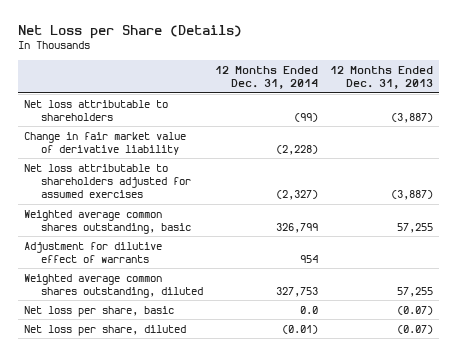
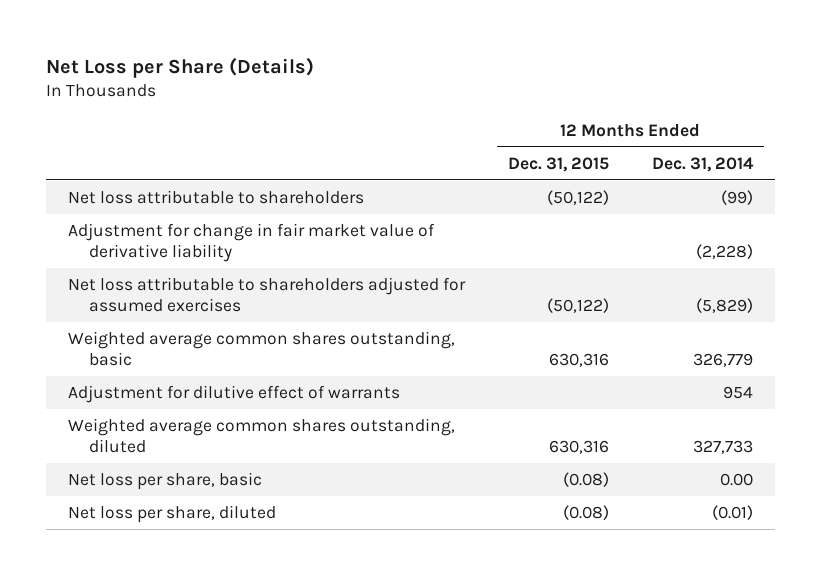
- | 12 Months Ended Dec. 31, 2014 | 12 Months Ended Dec. 31, 2013
+ | 12 Months Ended Dec. 31, 2015 | 12 Months Ended Dec. 31, 2014
- Change in fair market value of derivative liability | (2,228) |
- Net loss attributable to shareholders adjusted for assumed exercises | (2,327) | (3,887)
- Weighted average common shares outstanding, basic | 326,799 | 57,255
+ Adjustment for change in fair market value of derivative liability | | (2,228)
+ Net loss attributable to shareholders adjusted for assumed exercises | (50,122) | (5,829)
+ Weighted average common shares outstanding, basic | 630,316 | 326,779
- Weighted average common shares outstanding, diluted | 327,753 | 57,255
- Net loss per share, basic | 0.0 | (0.07)
+ Weighted average common shares outstanding, diluted | 630,316 | 327,733
+ Net loss per share, basic | (0.08) | 0.00

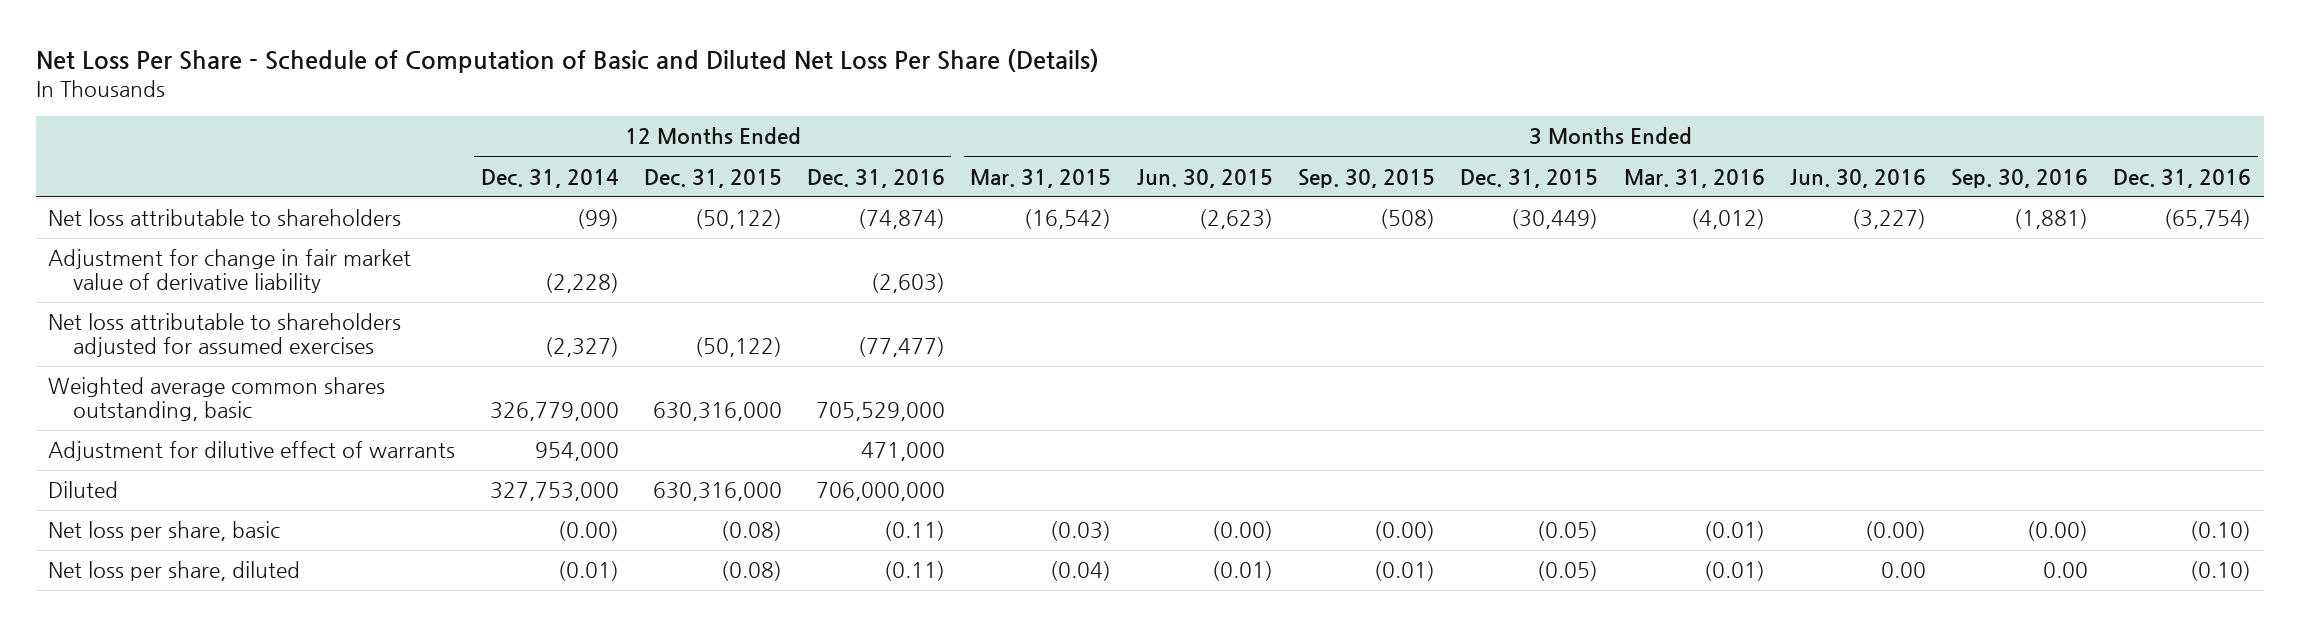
- Net Loss per Share (Details)
+ Net Loss Per Share - Schedule of Computation of Basic and Diluted Net Loss Per Share (Details)
- | 12 Months Ended Dec. 31, 2015 | 12 Months Ended Dec. 31, 2014
+ | 12 Months Ended Dec. 31, 2014 | 12 Months Ended Dec. 31, 2015 | 12 Months Ended Dec. 31, 2016 | 3 Months Ended Mar. 31, 2015 | 3 Months Ended Jun. 30, 2015 | 3 Months Ended Sep. 30, 2015 | 3 Months Ended Dec. 31, 2015 | 3 Months Ended Mar. 31, 2016 | 3 Months Ended Jun. 30, 2016 | 3 Months Ended Sep. 30, 2016 | 3 Months Ended Dec. 31, 2016
- Net loss attributable to shareholders adjusted for assumed exercises | (50,122) | (5,829)
- Weighted average common shares outstanding, basic | 630,316 | 326,779
- Adjustment for dilutive effect of warrants | | 954
- Weighted average common shares outstanding, diluted | 630,316 | 327,733
- Net loss per share, basic | (0.08) | 0.00
+ Net loss attributable to shareholders adjusted for assumed exercises | (2,327) | (50,122) | (77,477) | | | | | | | |
+ Weighted average common shares outstanding, basic | 326,779,000 | 630,316,000 | 705,529,000 | | | | | | | |
+ Adjustment for dilutive effect of warrants | 954,000 | | 471,000 | | | | | | | |
+ Diluted | 327,753,000 | 630,316,000 | 706,000,000 | | | | | | | |
+ Net loss per share, basic | (0.00) | (0.08) | (0.11) | (0.03) | (0.00) | (0.00) | (0.05) | (0.01) | (0.00) | (0.00) | (0.10)

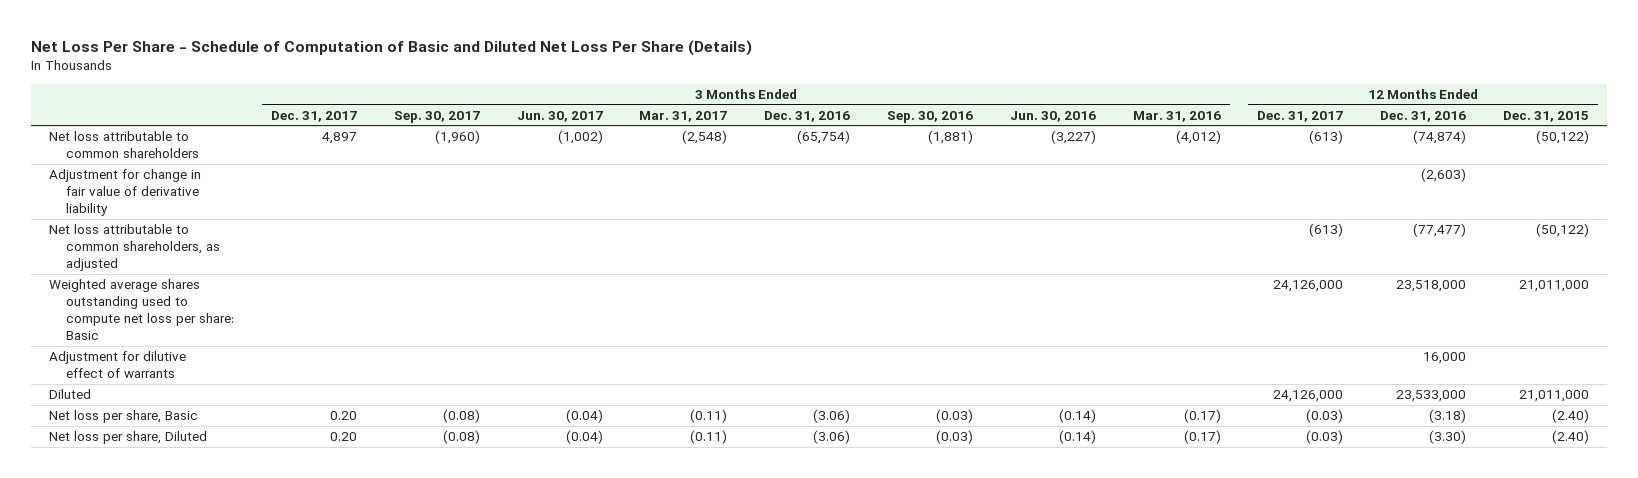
- | 12 Months Ended Dec. 31, 2014 | 12 Months Ended Dec. 31, 2015 | 12 Months Ended Dec. 31, 2016 | 3 Months Ended Mar. 31, 2015 | 3 Months Ended Jun. 30, 2015 | 3 Months Ended Sep. 30, 2015 | 3 Months Ended Dec. 31, 2015 | 3 Months Ended Mar. 31, 2016 | 3 Months Ended Jun. 30, 2016 | 3 Months Ended Sep. 30, 2016 | 3 Months Ended Dec. 31, 2016
+ | 3 Months Ended Dec. 31, 2017 | 3 Months Ended Sep. 30, 2017 | 3 Months Ended Jun. 30, 2017 | 3 Months Ended Mar. 31, 2017 | 3 Months Ended Dec. 31, 2016 | 3 Months Ended Sep. 30, 2016 | 3 Months Ended Jun. 30, 2016 | 3 Months Ended Mar. 31, 2016 | 12 Months Ended Dec. 31, 2017 | 12 Months Ended Dec. 31, 2016 | 12 Months Ended Dec. 31, 2015
- Net loss attributable to shareholders | (99) | (50,122) | (74,874) | (16,542) | (2,623) | (508) | (30,449) | (4,012) | (3,227) | (1,881) | (65,754)
- Adjustment for change in fair market value of derivative liability | (2,228) | | (2,603) | | | | | | | |
- Net loss attributable to shareholders adjusted for assumed exercises | (2,327) | (50,122) | (77,477) | | | | | | | |
- Weighted average common shares outstanding, basic | 326,779,000 | 630,316,000 | 705,529,000 | | | | | | | |
- Adjustment for dilutive effect of warrants | 954,000 | | 471,000 | | | | | | | |
- Diluted | 327,753,000 | 630,316,000 | 706,000,000 | | | | | | | |
- Net loss per share, basic | (0.00) | (0.08) | (0.11) | (0.03) | (0.00) | (0.00) | (0.05) | (0.01) | (0.00) | (0.00) | (0.10)
- Net loss per share, diluted | (0.01) | (0.08) | (0.11) | (0.04) | (0.01) | (0.01) | (0.05) | (0.01) | 0.00 | 0.00 | (0.10)
+ Net loss attributable to common shareholders | 4,897 | (1,960) | (1,002) | (2,548) | (65,754) | (1,881) | (3,227) | (4,012) | (613) | (74,874) | (50,122)
+ Adjustment for change in fair value of derivative liability | | | | | | | | | | (2,603) |
+ Net loss attributable to common shareholders, as adjusted | | | | | | | | | (613) | (77,477) | (50,122)
+ Weighted average shares outstanding used to compute net loss per share: Basic | | | | | | | | | 24,126,000 | 23,518,000 | 21,011,000
+ Adjustment for dilutive effect of warrants | | | | | | | | | | 16,000 |
+ Diluted | | | | | | | | | 24,126,000 | 23,533,000 | 21,011,000
+ Net loss per share, Basic | 0.20 | (0.08) | (0.04) | (0.11) | (3.06) | (0.03) | (0.14) | (0.17) | (0.03) | (3.18) | (2.40)
+ Net loss per share, Diluted | 0.20 | (0.08) | (0.04) | (0.11) | (3.06) | (0.03) | (0.14) | (0.17) | (0.03) | (3.30) | (2.40)

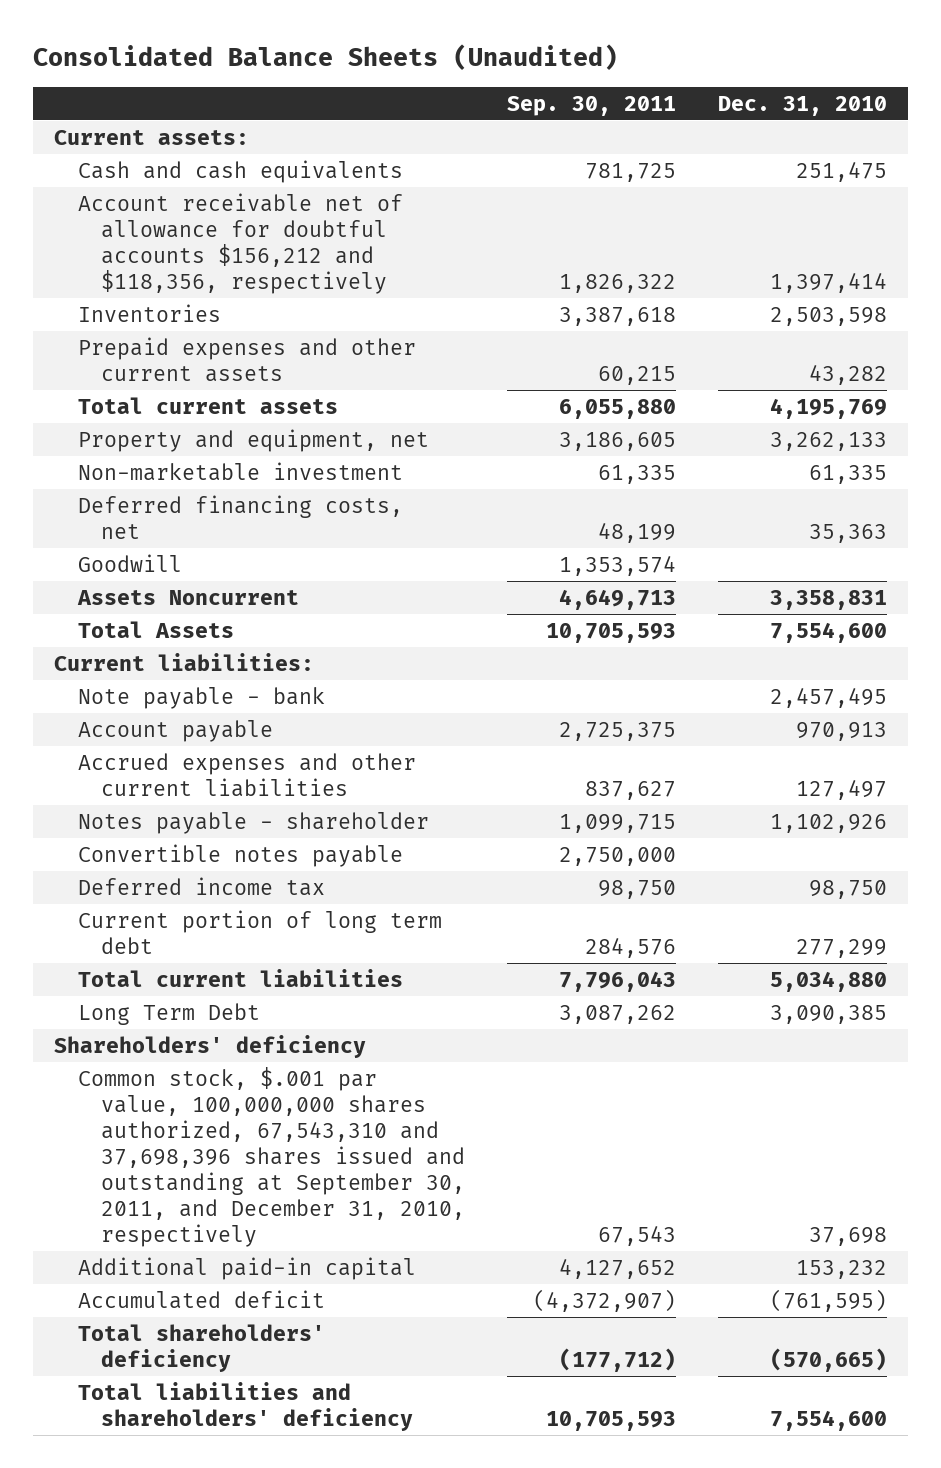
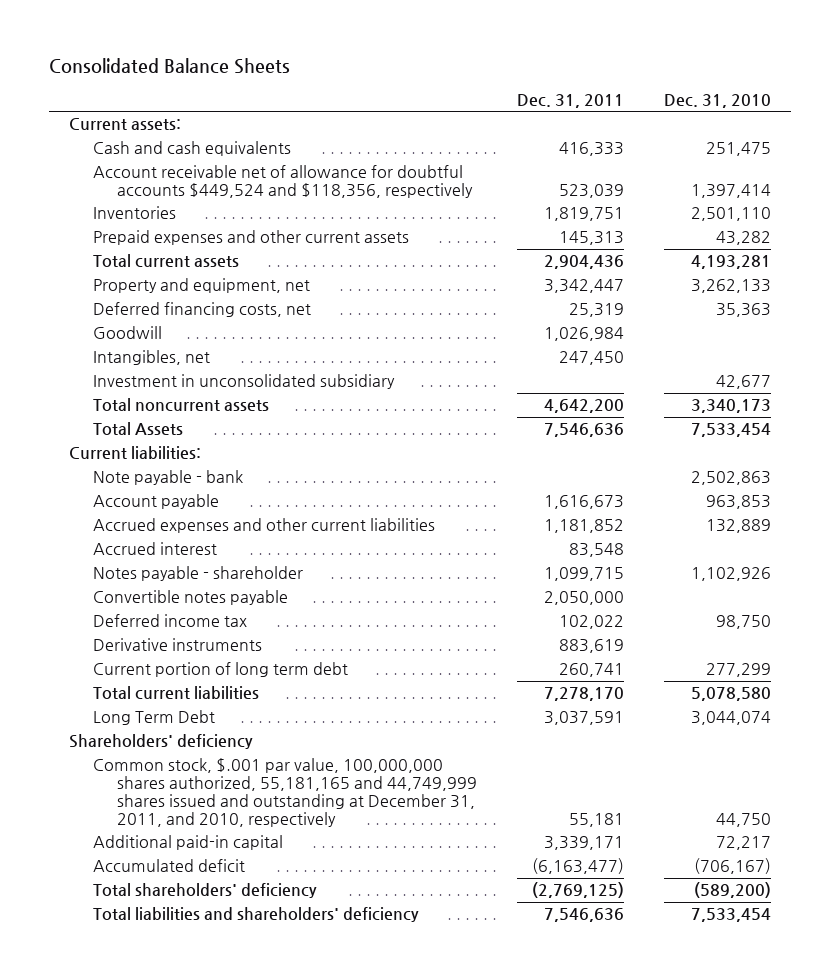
- Consolidated Balance Sheets (Unaudited)
+ Consolidated Balance Sheets
- | Sep. 30, 2011 | Dec. 31, 2010
+ | Dec. 31, 2011 | Dec. 31, 2010
- Account receivable net of allowance for doubtful accounts $156,212 and $118,356, respectively | 1,826,322 | 1,397,414
- Inventories | 3,387,618 | 2,503,598
+ Account receivable net of allowance for doubtful accounts $449,524 and $118,356, respectively | 523,039 | 1,397,414
+ Inventories | 1,819,751 | 2,501,110
- Total current assets | 6,055,880 | 4,195,769
+ Total current assets | 2,904,436 | 4,193,281
- Non-marketable investment | 61,335 | 61,335
- Assets Noncurrent | 4,649,713 | 3,358,831
- Total Assets | 10,705,593 | 7,554,600
+ Intangibles, net | 247,450 |
+ Investment in unconsolidated subsidiary | | 42,677
+ Total noncurrent assets | 4,642,200 | 3,340,173
+ Total Assets | 7,546,636 | 7,533,454
- Note payable - bank | | 2,457,495
- Account payable | 2,725,375 | 970,913
- Accrued expenses and other current liabilities | 837,627 | 127,497
+ Note payable - bank | | 2,502,863
+ Account payable | 1,616,673 | 963,853
+ Accrued expenses and other current liabilities | 1,181,852 | 132,889
+ Accrued interest | 83,548 |
+ Derivative instruments | 883,619 |
- Total current liabilities | 7,796,043 | 5,034,880
- Long Term Debt | 3,087,262 | 3,090,385
+ Total current liabilities | 7,278,170 | 5,078,580
+ Long Term Debt | 3,037,591 | 3,044,074
- Common stock, $.001 par value, 100,000,000 shares authorized, 67,543,310 and 37,698,396 shares issued and outstanding at September 30, 2011, and December 31, 2010, respectively | 67,543 | 37,698
- Additional paid-in capital | 4,127,652 | 153,232
- Accumulated deficit | (4,372,907) | (761,595)
- Total shareholders' deficiency | (177,712) | (570,665)
- Total liabilities and shareholders' deficiency | 10,705,593 | 7,554,600
+ Common stock, $.001 par value, 100,000,000 shares authorized, 55,181,165 and 44,749,999 shares issued and outstanding at December 31, 2011, and 2010, respectively | 55,181 | 44,750
+ Additional paid-in capital | 3,339,171 | 72,217
+ Accumulated deficit | (6,163,477) | (706,167)
+ Total shareholders' deficiency | (2,769,125) | (589,200)
+ Total liabilities and shareholders' deficiency | 7,546,636 | 7,533,454

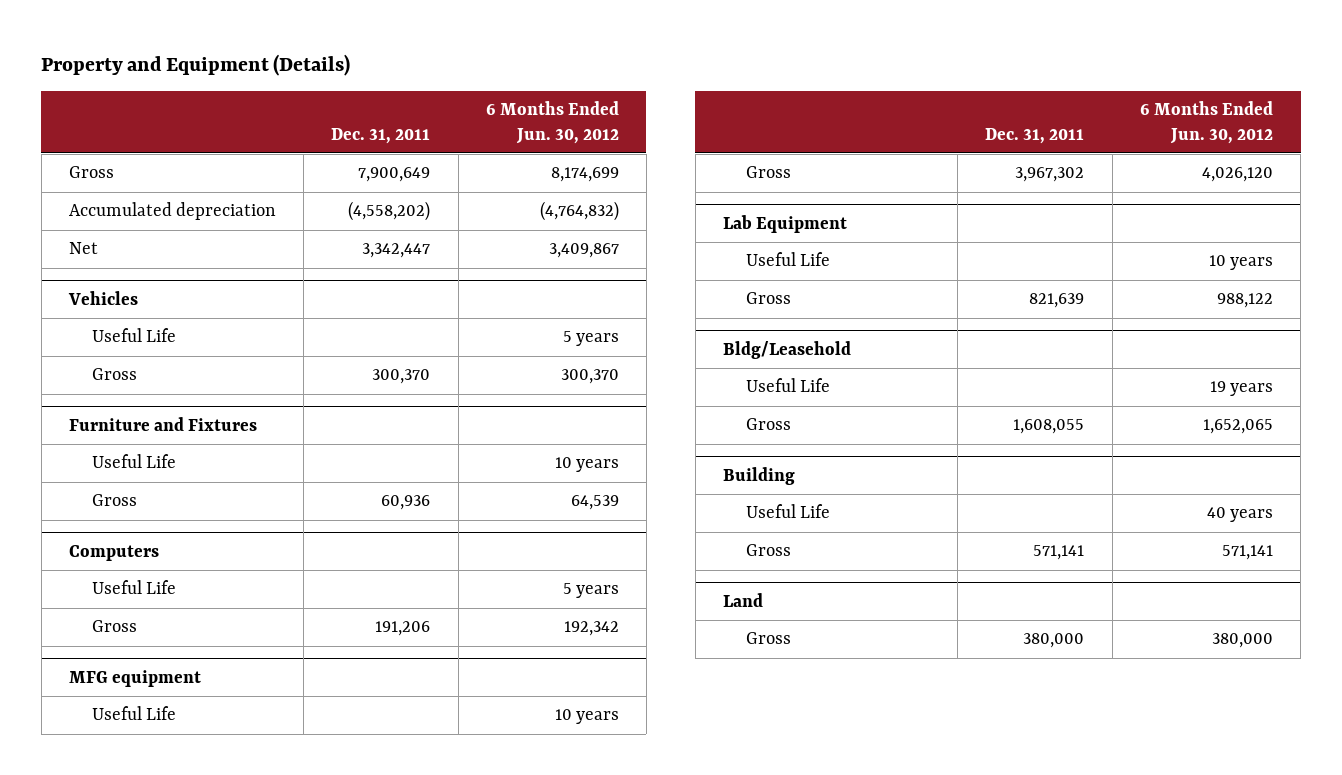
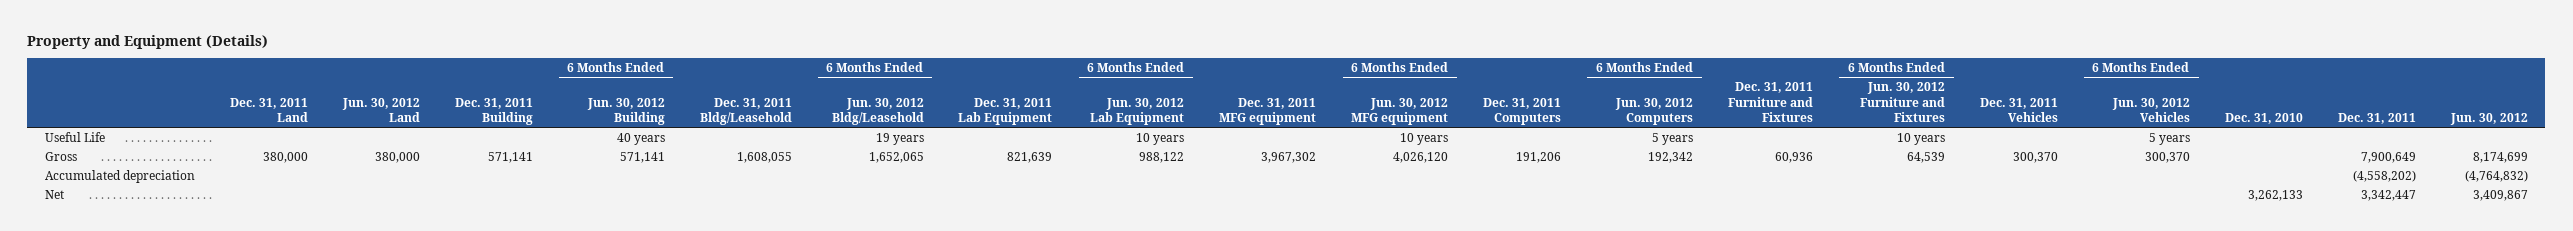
- | Dec. 31, 2011 | 6 Months Ended Jun. 30, 2012
+ | Dec. 31, 2011 Land | Jun. 30, 2012 Land | Dec. 31, 2011 Building | 6 Months Ended Jun. 30, 2012 Building | Dec. 31, 2011 Bldg/Leasehold | 6 Months Ended Jun. 30, 2012 Bldg/Leasehold | Dec. 31, 2011 Lab Equipment | 6 Months Ended Jun. 30, 2012 Lab Equipment | Dec. 31, 2011 MFG equipment | 6 Months Ended Jun. 30, 2012 MFG equipment | Dec. 31, 2011 Computers | 6 Months Ended Jun. 30, 2012 Computers | Dec. 31, 2011 Furniture and Fixtures | 6 Months Ended Jun. 30, 2012 Furniture and Fixtures | Dec. 31, 2011 Vehicles | 6 Months Ended Jun. 30, 2012 Vehicles | Dec. 31, 2010 | Dec. 31, 2011 | Jun. 30, 2012
+ Useful Life | | | | 40 years | | 19 years | | 10 years | | 10 years | | 5 years | | 10 years | | 5 years | | |
- Vehicles
- Useful Life | | 5 years
- Gross | 300,370 | 300,370
- Furniture and Fixtures
- Useful Life | | 10 years
- Gross | 60,936 | 64,539
- Computers
- Useful Life | | 5 years
- Gross | 191,206 | 192,342
- MFG equipment
- Useful Life | | 10 years
- Gross | 3,967,302 | 4,026,120
- Lab Equipment
- Useful Life | | 10 years
- Gross | 821,639 | 988,122
- Bldg/Leasehold
- Useful Life | | 19 years
- Gross | 1,608,055 | 1,652,065
- Building
- Useful Life | | 40 years
- Gross | 571,141 | 571,141
- Land
- Gross | 380,000 | 380,000

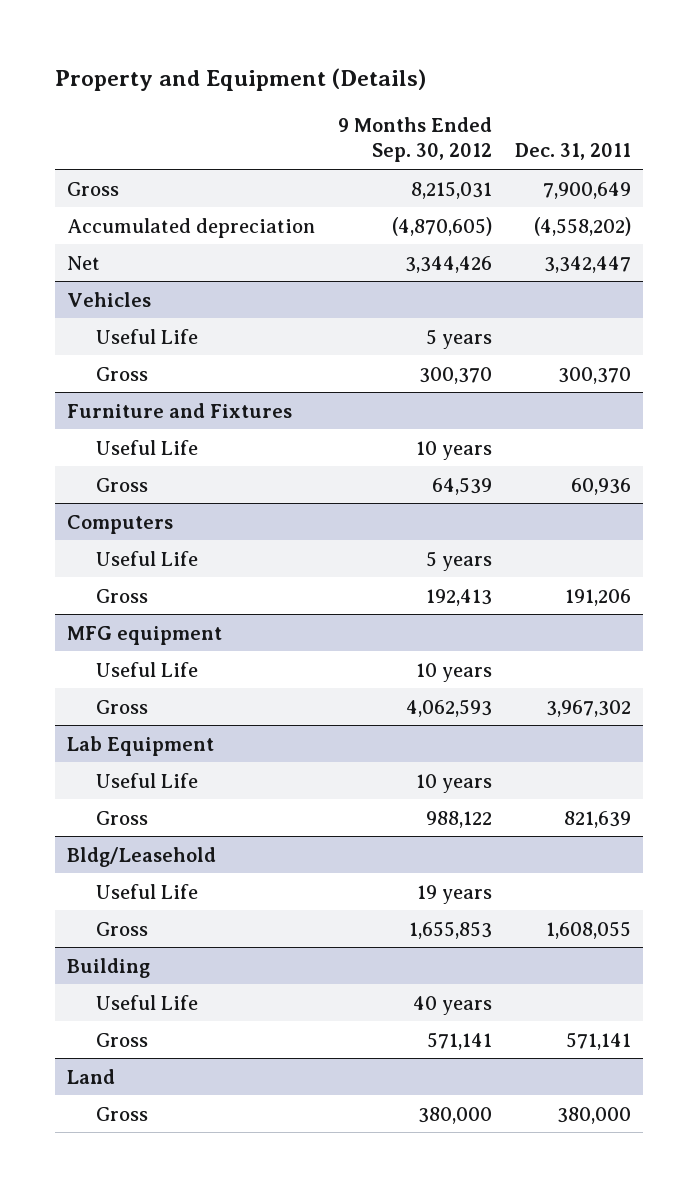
- | Dec. 31, 2011 Land | Jun. 30, 2012 Land | Dec. 31, 2011 Building | 6 Months Ended Jun. 30, 2012 Building | Dec. 31, 2011 Bldg/Leasehold | 6 Months Ended Jun. 30, 2012 Bldg/Leasehold | Dec. 31, 2011 Lab Equipment | 6 Months Ended Jun. 30, 2012 Lab Equipment | Dec. 31, 2011 MFG equipment | 6 Months Ended Jun. 30, 2012 MFG equipment | Dec. 31, 2011 Computers | 6 Months Ended Jun. 30, 2012 Computers | Dec. 31, 2011 Furniture and Fixtures | 6 Months Ended Jun. 30, 2012 Furniture and Fixtures | Dec. 31, 2011 Vehicles | 6 Months Ended Jun. 30, 2012 Vehicles | Dec. 31, 2010 | Dec. 31, 2011 | Jun. 30, 2012
+ | 9 Months Ended Sep. 30, 2012 | Dec. 31, 2011
- Useful Life | | | | 40 years | | 19 years | | 10 years | | 10 years | | 5 years | | 10 years | | 5 years | | |
+ Vehicles
+ Useful Life | 5 years |
+ Gross | 300,370 | 300,370
+ Furniture and Fixtures
+ Useful Life | 10 years |
+ Gross | 64,539 | 60,936
+ Computers
+ Useful Life | 5 years |
+ Gross | 192,413 | 191,206
+ MFG equipment
+ Useful Life | 10 years |
+ Gross | 4,062,593 | 3,967,302
+ Lab Equipment
+ Useful Life | 10 years |
+ Gross | 988,122 | 821,639
+ Bldg/Leasehold
+ Useful Life | 19 years |
+ Gross | 1,655,853 | 1,608,055
+ Building
+ Useful Life | 40 years |
+ Gross | 571,141 | 571,141
+ Land
+ Gross | 380,000 | 380,000

